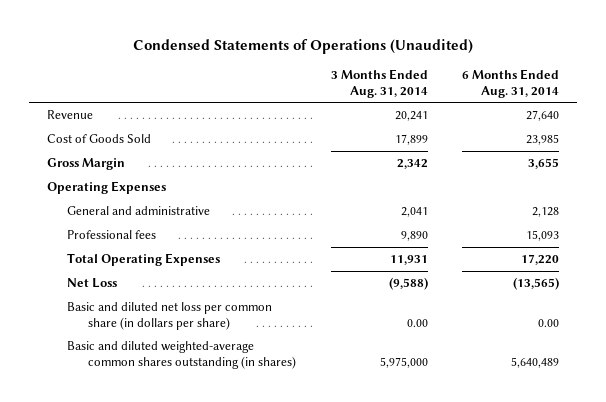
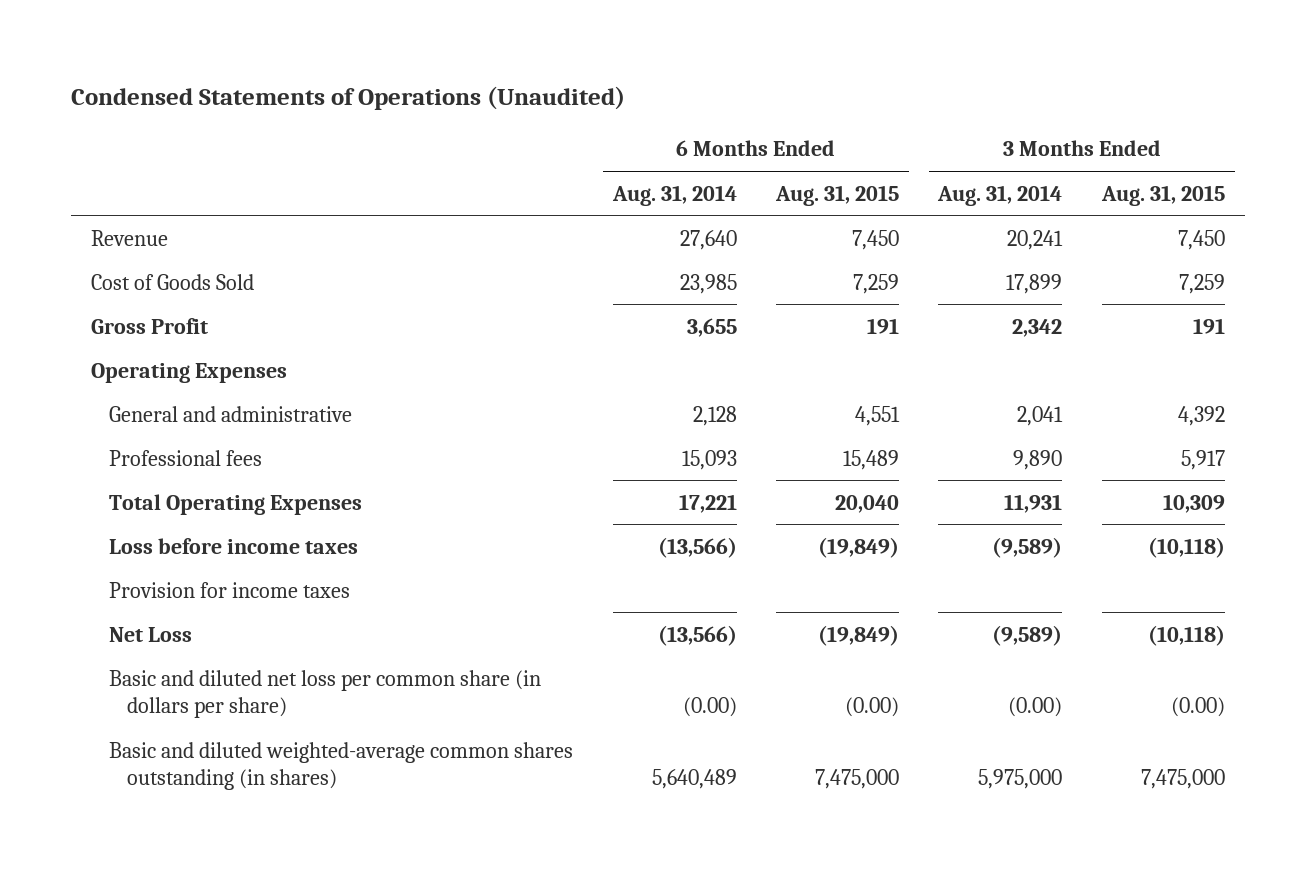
- | 3 Months Ended Aug. 31, 2014 | 6 Months Ended Aug. 31, 2014
+ | 6 Months Ended Aug. 31, 2014 | 6 Months Ended Aug. 31, 2015 | 3 Months Ended Aug. 31, 2014 | 3 Months Ended Aug. 31, 2015
- Gross Margin | 2,342 | 3,655
+ Gross Profit | 3,655 | 191 | 2,342 | 191
- Total Operating Expenses | 11,931 | 17,220
- Net Loss | (9,588) | (13,565)
- Basic and diluted net loss per common share (in dollars per share) | 0.00 | 0.00
+ Total Operating Expenses | 17,221 | 20,040 | 11,931 | 10,309
+ Loss before income taxes | (13,566) | (19,849) | (9,589) | (10,118)
+ Provision for income taxes
+ Net Loss | (13,566) | (19,849) | (9,589) | (10,118)
+ Basic and diluted net loss per common share (in dollars per share) | (0.00) | (0.00) | (0.00) | (0.00)

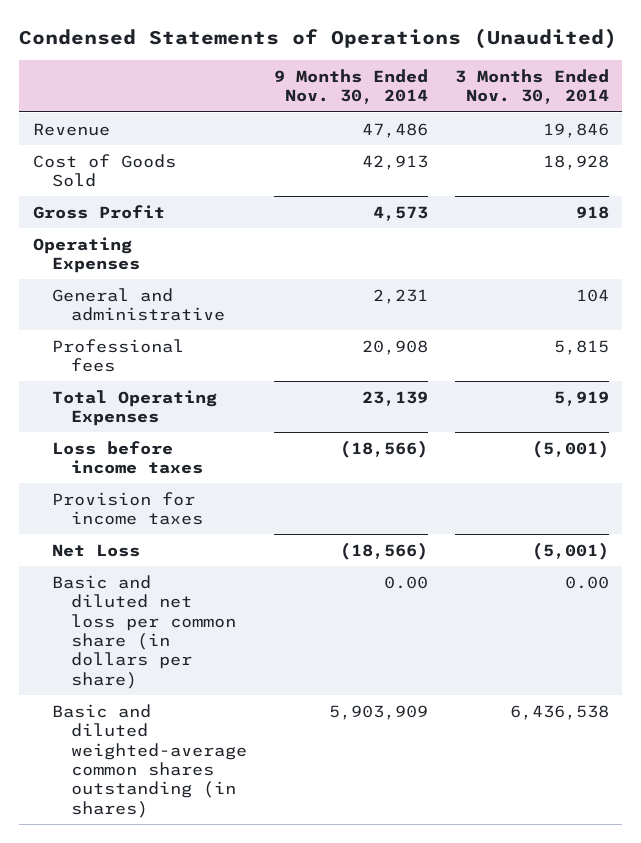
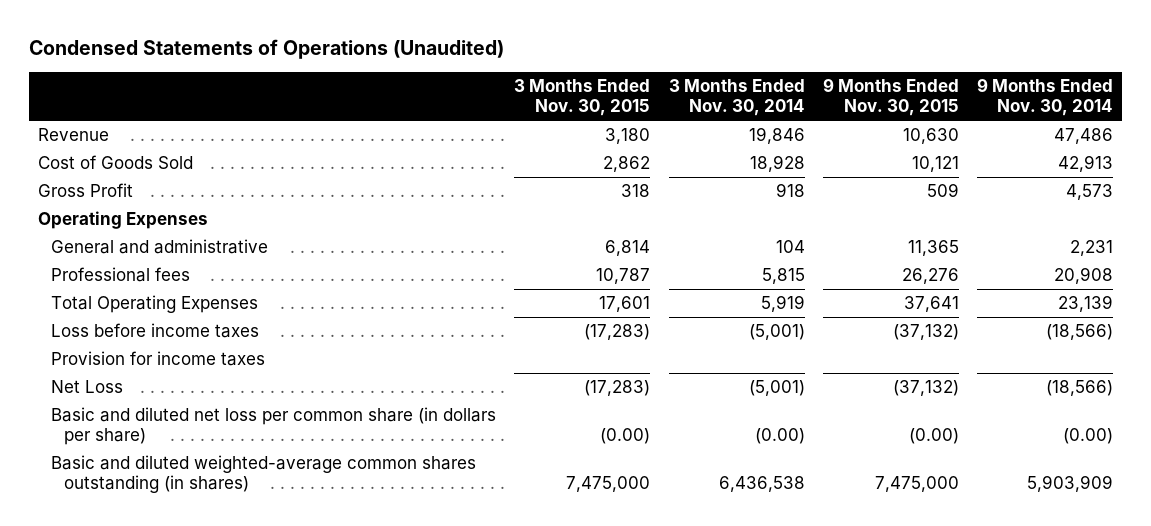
- | 9 Months Ended Nov. 30, 2014 | 3 Months Ended Nov. 30, 2014
+ | 3 Months Ended Nov. 30, 2015 | 3 Months Ended Nov. 30, 2014 | 9 Months Ended Nov. 30, 2015 | 9 Months Ended Nov. 30, 2014
- Basic and diluted net loss per common share (in dollars per share) | 0.00 | 0.00
+ Basic and diluted net loss per common share (in dollars per share) | (0.00) | (0.00) | (0.00) | (0.00)

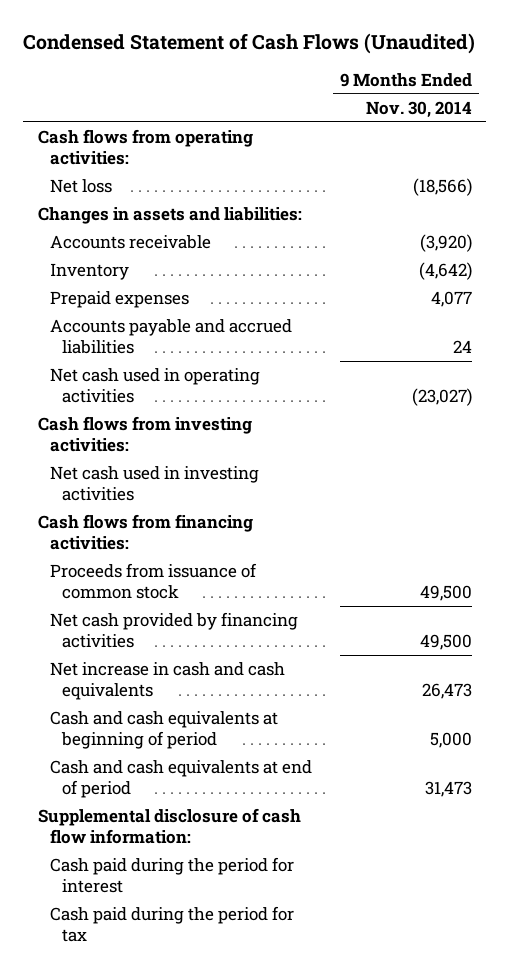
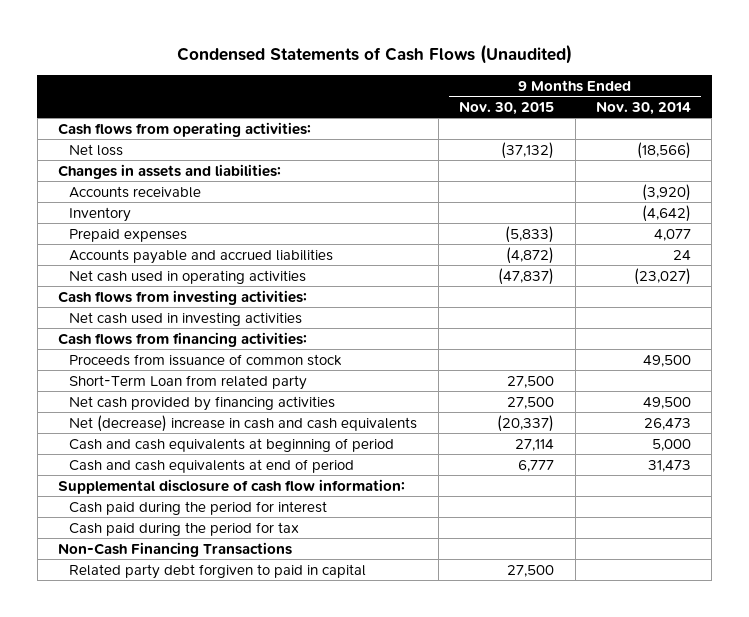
- Condensed Statement of Cash Flows (Unaudited)
+ Condensed Statements of Cash Flows (Unaudited)
- | 9 Months Ended Nov. 30, 2014
+ | 9 Months Ended Nov. 30, 2015 | 9 Months Ended Nov. 30, 2014
+ Short-Term Loan from related party | 27,500 |
- Net increase in cash and cash equivalents | 26,473
+ Net (decrease) increase in cash and cash equivalents | (20,337) | 26,473
+ Non-Cash Financing Transactions
+ Related party debt forgiven to paid in capital | 27,500 |

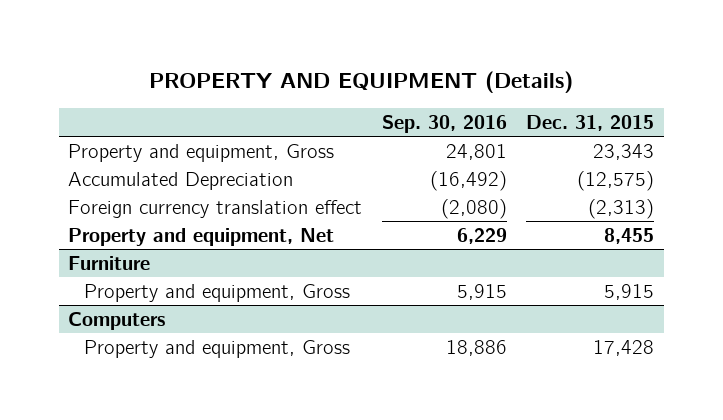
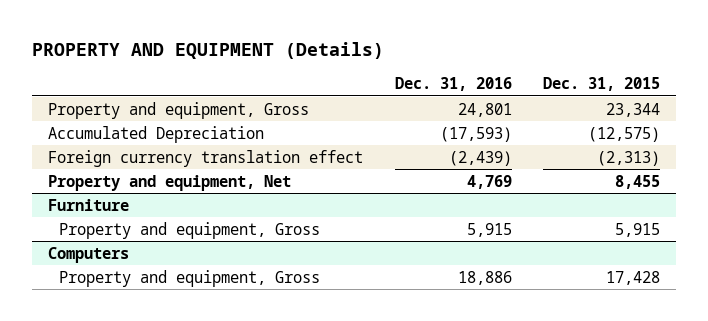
- | Sep. 30, 2016 | Dec. 31, 2015
+ | Dec. 31, 2016 | Dec. 31, 2015
- Property and equipment, Gross | 24,801 | 23,343
+ Property and equipment, Gross | 24,801 | 23,344

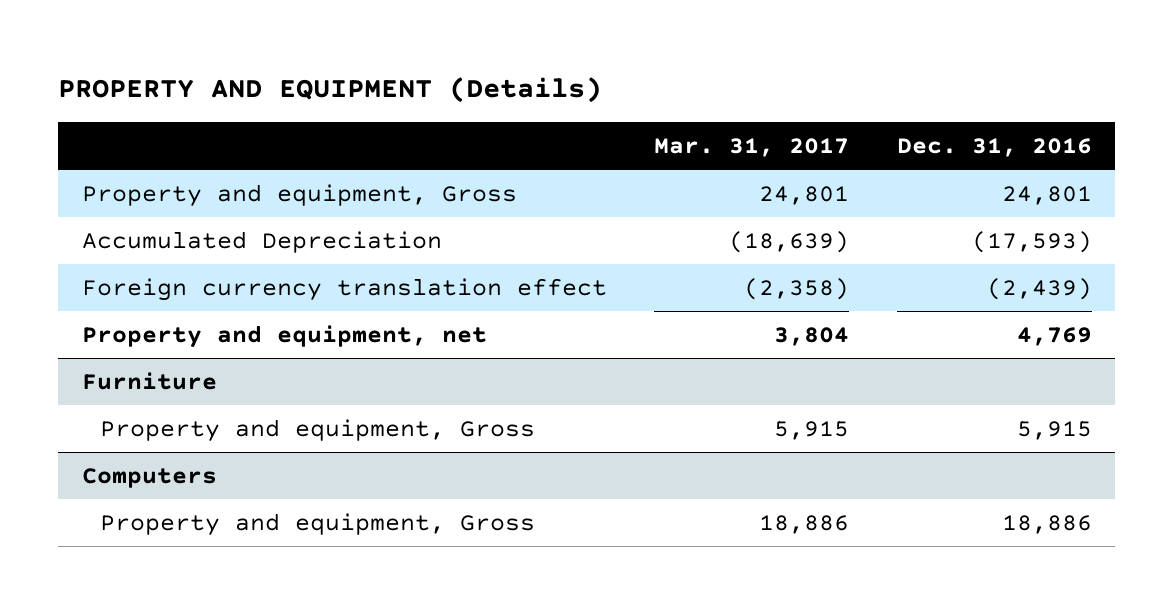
- | Dec. 31, 2016 | Dec. 31, 2015
+ | Mar. 31, 2017 | Dec. 31, 2016
- Property and equipment, Net | 4,769 | 8,455
+ Property and equipment, net | 3,804 | 4,769

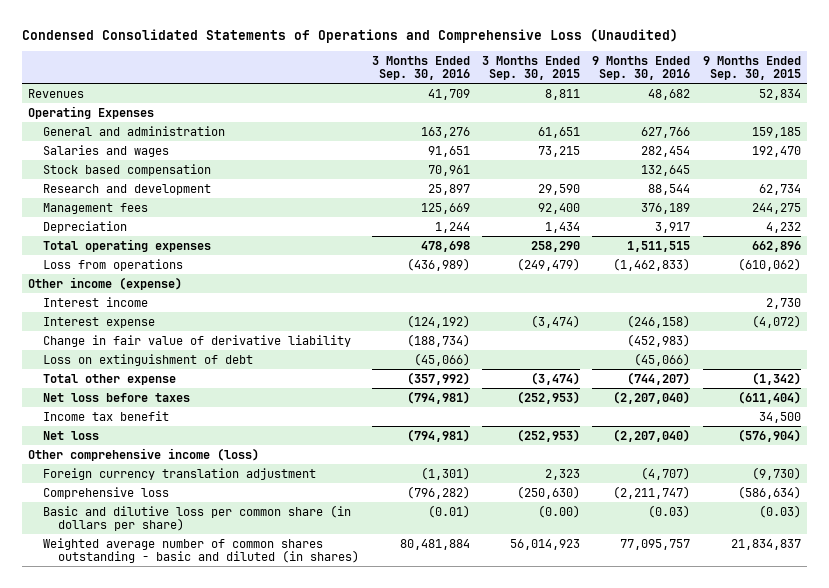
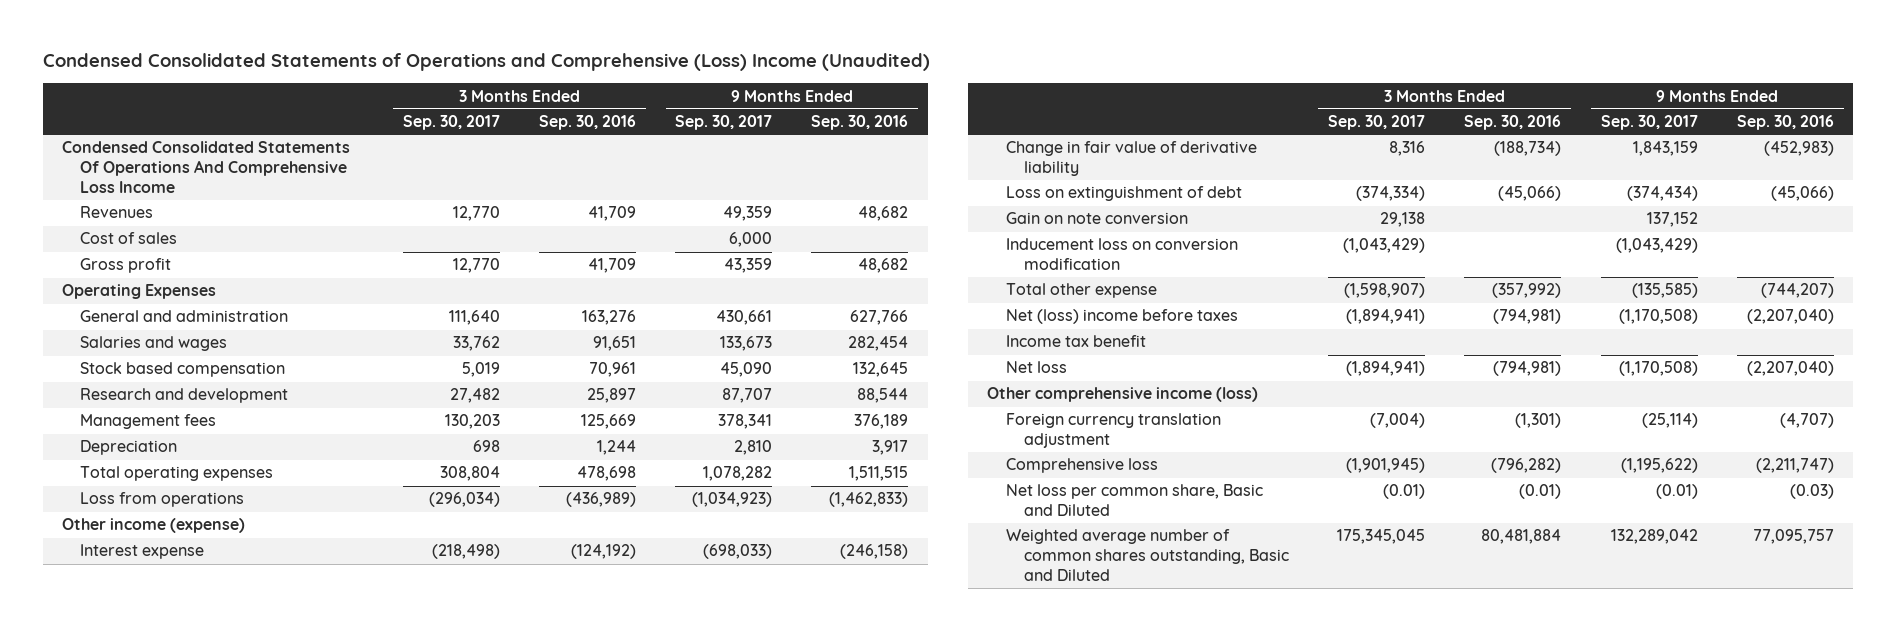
- Condensed Consolidated Statements of Operations and Comprehensive Loss (Unaudited)
+ Condensed Consolidated Statements of Operations and Comprehensive (Loss) Income (Unaudited)
- | 3 Months Ended Sep. 30, 2016 | 3 Months Ended Sep. 30, 2015 | 9 Months Ended Sep. 30, 2016 | 9 Months Ended Sep. 30, 2015
+ | 3 Months Ended Sep. 30, 2017 | 3 Months Ended Sep. 30, 2016 | 9 Months Ended Sep. 30, 2017 | 9 Months Ended Sep. 30, 2016
+ Condensed Consolidated Statements Of Operations And Comprehensive Loss Income
+ Cost of sales | | | 6,000 |
+ Gross profit | 12,770 | 41,709 | 43,359 | 48,682
- Interest income | | | | 2,730
+ Gain on note conversion | 29,138 | | 137,152 |
+ Inducement loss on conversion modification | (1,043,429) | | (1,043,429) |
- Net loss before taxes | (794,981) | (252,953) | (2,207,040) | (611,404)
+ Net (loss) income before taxes | (1,894,941) | (794,981) | (1,170,508) | (2,207,040)
- Basic and dilutive loss per common share (in dollars per share) | (0.01) | (0.00) | (0.03) | (0.03)
- Weighted average number of common shares outstanding - basic and diluted (in shares) | 80,481,884 | 56,014,923 | 77,095,757 | 21,834,837
+ Net loss per common share, Basic and Diluted | (0.01) | (0.01) | (0.01) | (0.03)
+ Weighted average number of common shares outstanding, Basic and Diluted | 175,345,045 | 80,481,884 | 132,289,042 | 77,095,757

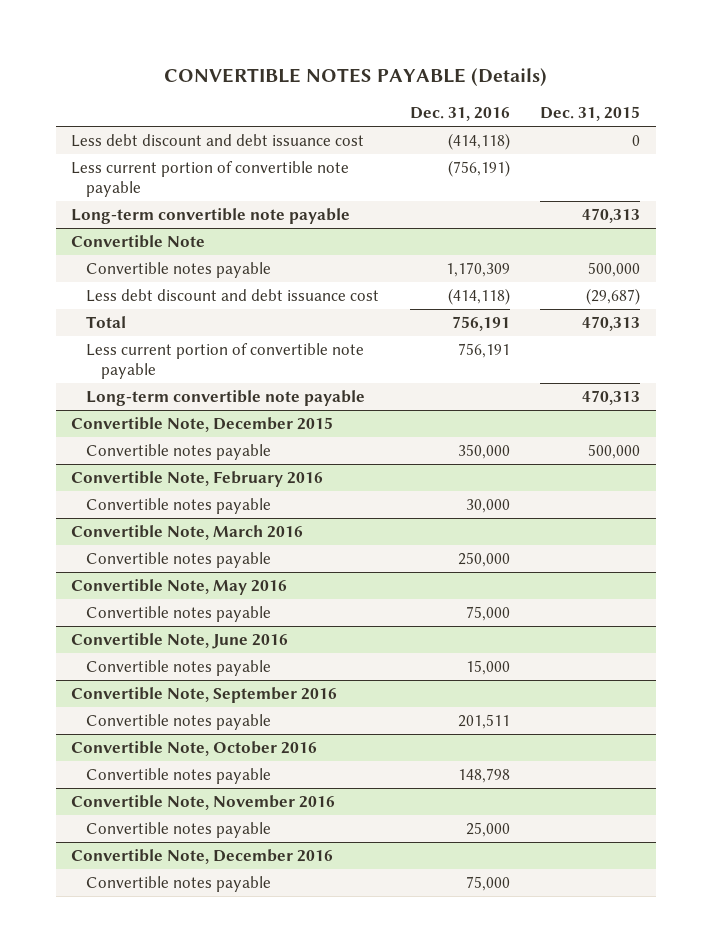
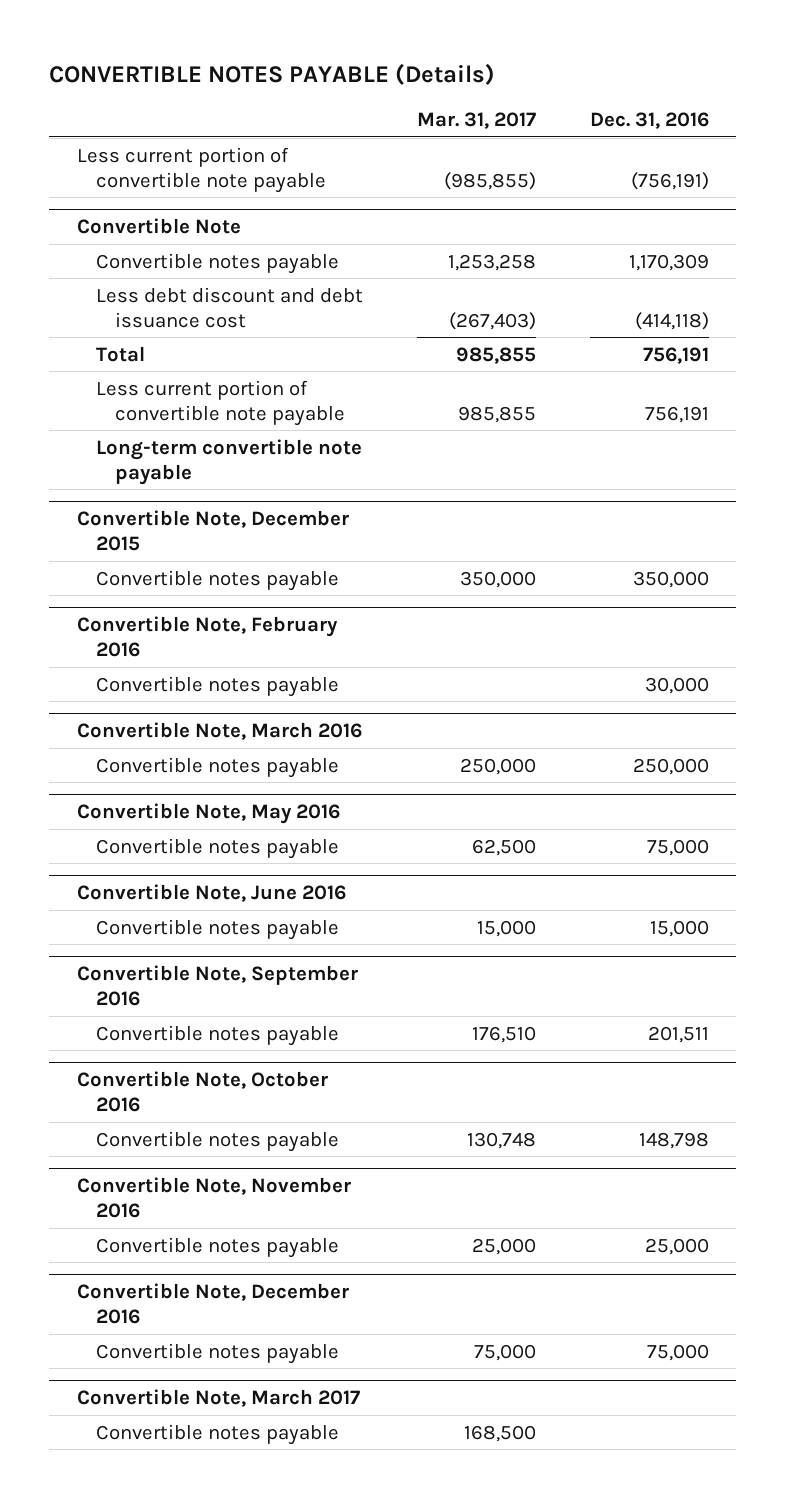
- | Dec. 31, 2016 | Dec. 31, 2015
+ | Mar. 31, 2017 | Dec. 31, 2016
- Less debt discount and debt issuance cost | (414,118) | 0
- Long-term convertible note payable | | 470,313
+ Convertible Note, March 2017
+ Convertible notes payable | 168,500 |

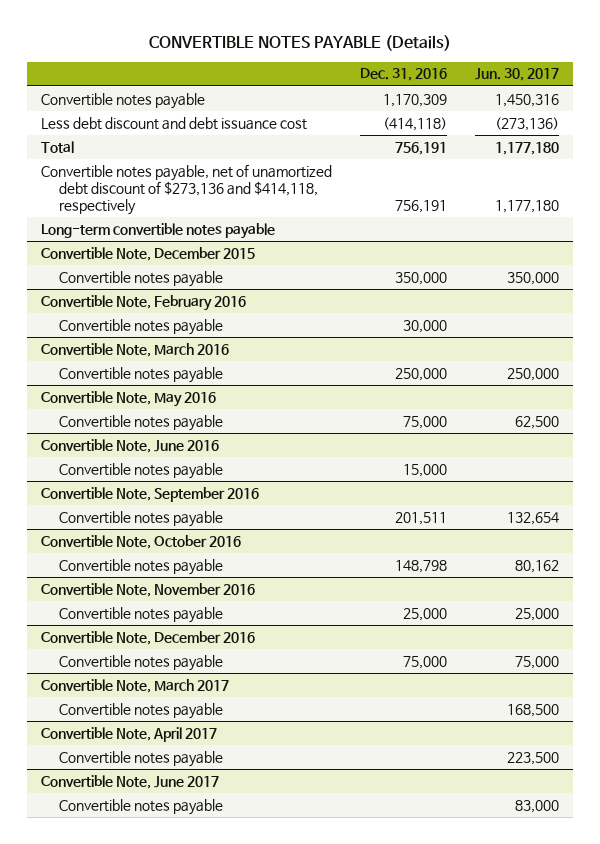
- | Mar. 31, 2017 | Dec. 31, 2016
+ | Dec. 31, 2016 | Jun. 30, 2017
- Less current portion of convertible note payable | (985,855) | (756,191)
- Convertible Note
- Less current portion of convertible note payable | 985,855 | 756,191
- Long-term convertible note payable
+ Convertible notes payable, net of unamortized debt discount of $273,136 and $414,118, respectively | 756,191 | 1,177,180
+ Long-term convertible notes payable
+ Convertible Note, April 2017
+ Convertible notes payable | | 223,500
+ Convertible Note, June 2017
+ Convertible notes payable | | 83,000

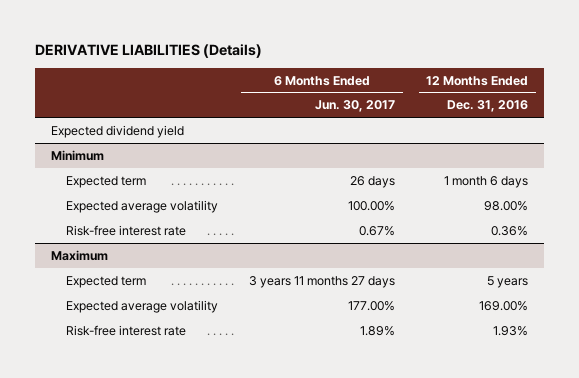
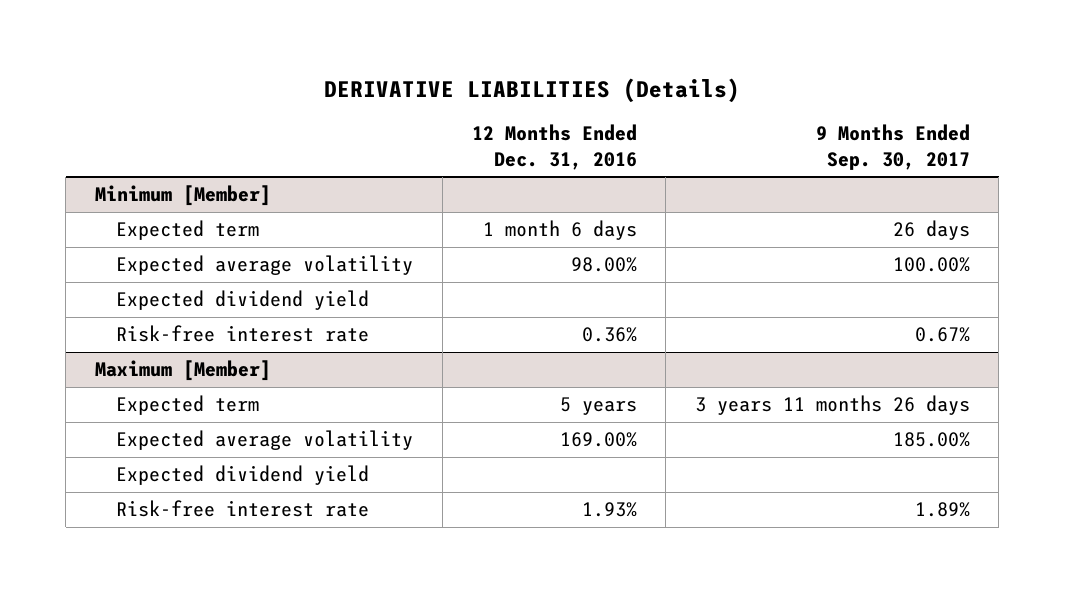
- | 6 Months Ended Jun. 30, 2017 | 12 Months Ended Dec. 31, 2016
+ | 12 Months Ended Dec. 31, 2016 | 9 Months Ended Sep. 30, 2017
- Expected dividend yield
- Minimum
+ Minimum [Member]
+ Expected dividend yield
- Maximum
+ Maximum [Member]
+ Expected dividend yield

